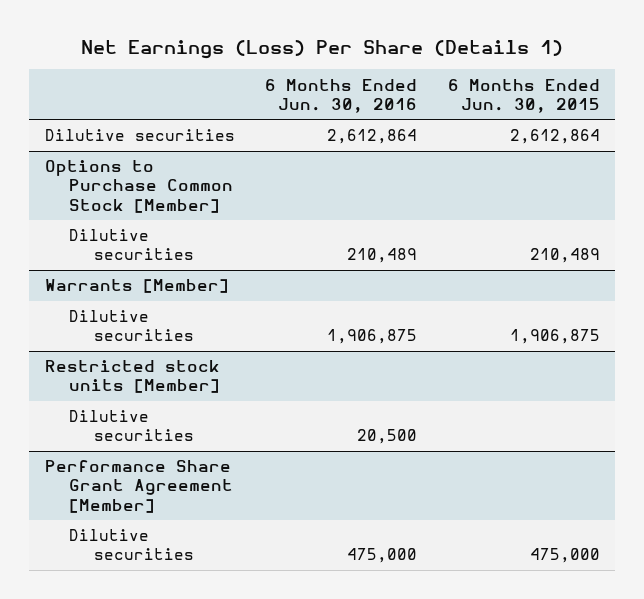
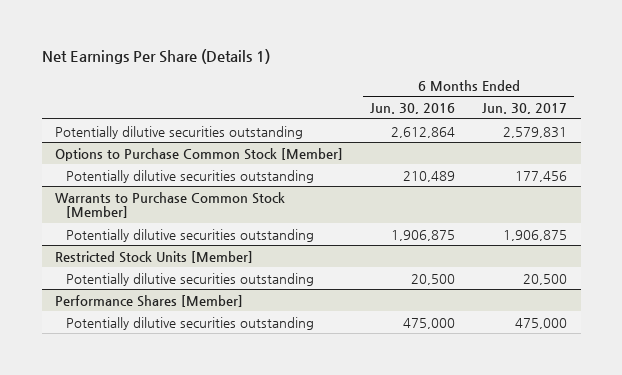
- Net Earnings (Loss) Per Share (Details 1)
+ Net Earnings Per Share (Details 1)
- | 6 Months Ended Jun. 30, 2016 | 6 Months Ended Jun. 30, 2015
+ | 6 Months Ended Jun. 30, 2016 | 6 Months Ended Jun. 30, 2017
- Dilutive securities | 2,612,864 | 2,612,864
+ Potentially dilutive securities outstanding | 2,612,864 | 2,579,831
@ Options to Purchase Common Stock [Member]
- Dilutive securities | 210,489 | 210,489
- Warrants [Member]
- Dilutive securities | 1,906,875 | 1,906,875
- Restricted stock units [Member]
- Dilutive securities | 20,500 |
- Performance Share Grant Agreement [Member]
- Dilutive securities | 475,000 | 475,000
@ Options to Purchase Common Stock [Member]
+ Potentially dilutive securities outstanding | 210,489 | 177,456
+ Warrants to Purchase Common Stock [Member]
+ Potentially dilutive securities outstanding | 1,906,875 | 1,906,875
+ Restricted Stock Units [Member]
+ Potentially dilutive securities outstanding | 20,500 | 20,500
+ Performance Shares [Member]
+ Potentially dilutive securities outstanding | 475,000 | 475,000

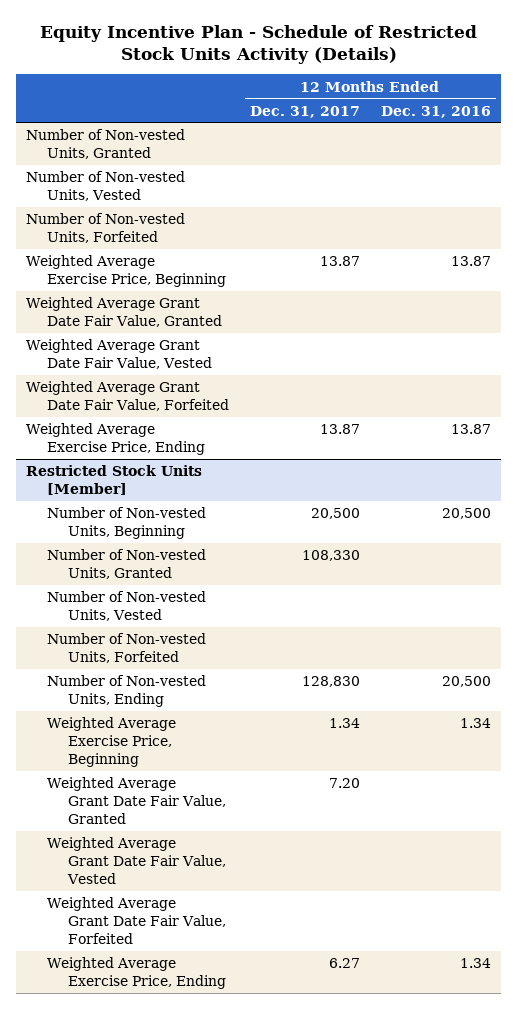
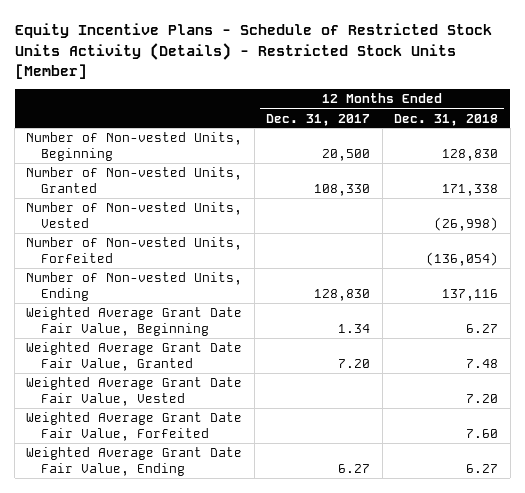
- Equity Incentive Plan - Schedule of Restricted Stock Units Activity (Details)
+ Equity Incentive Plans - Schedule of Restricted Stock Units Activity (Details) - Restricted Stock Units [Member]
- | 12 Months Ended Dec. 31, 2017 | 12 Months Ended Dec. 31, 2016
+ | 12 Months Ended Dec. 31, 2017 | 12 Months Ended Dec. 31, 2018
- Number of Non-vested Units, Granted
- Number of Non-vested Units, Vested
- Number of Non-vested Units, Forfeited
- Weighted Average Exercise Price, Beginning | 13.87 | 13.87
- Weighted Average Grant Date Fair Value, Granted
- Weighted Average Grant Date Fair Value, Vested
- Weighted Average Grant Date Fair Value, Forfeited
- Weighted Average Exercise Price, Ending | 13.87 | 13.87
- Restricted Stock Units [Member]
- Weighted Average Exercise Price, Beginning | 1.34 | 1.34
+ Weighted Average Grant Date Fair Value, Beginning | 1.34 | 6.27
- Weighted Average Exercise Price, Ending | 6.27 | 1.34
+ Weighted Average Grant Date Fair Value, Ending | 6.27 | 6.27

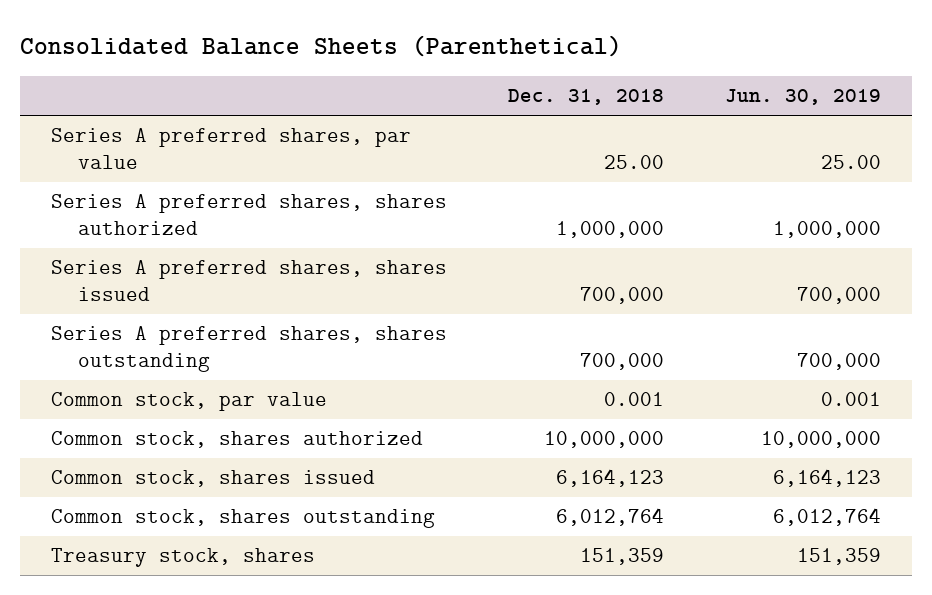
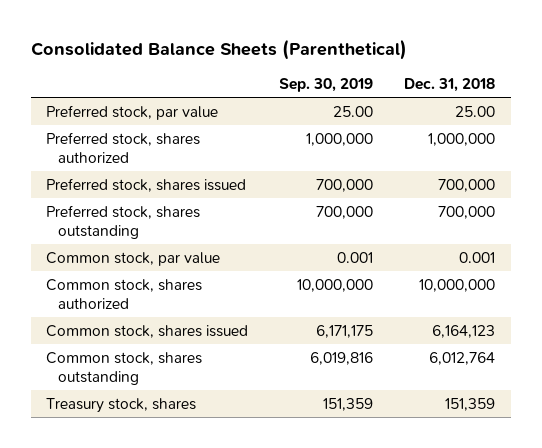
- | Dec. 31, 2018 | Jun. 30, 2019
+ | Sep. 30, 2019 | Dec. 31, 2018
- Series A preferred shares, par value | 25.00 | 25.00
- Series A preferred shares, shares authorized | 1,000,000 | 1,000,000
- Series A preferred shares, shares issued | 700,000 | 700,000
- Series A preferred shares, shares outstanding | 700,000 | 700,000
+ Preferred stock, par value | 25.00 | 25.00
+ Preferred stock, shares authorized | 1,000,000 | 1,000,000
+ Preferred stock, shares issued | 700,000 | 700,000
+ Preferred stock, shares outstanding | 700,000 | 700,000

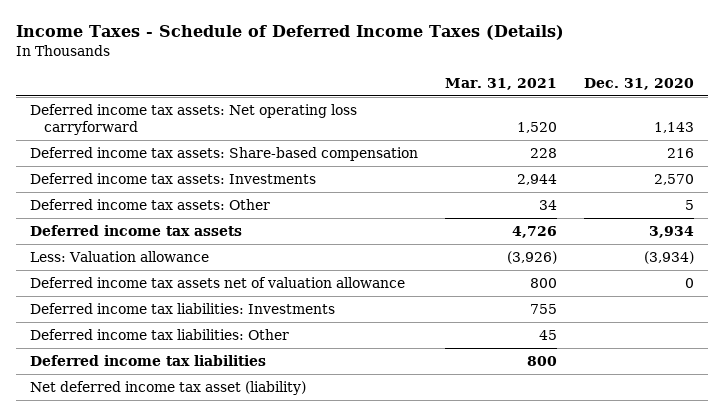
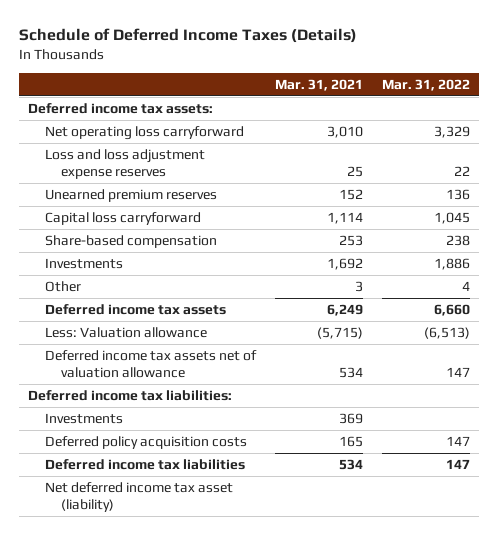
- Income Taxes - Schedule of Deferred Income Taxes (Details)
+ Schedule of Deferred Income Taxes (Details)
- | Mar. 31, 2021 | Dec. 31, 2020
+ | Mar. 31, 2021 | Mar. 31, 2022
- Deferred income tax assets: Net operating loss carryforward | 1,520 | 1,143
- Deferred income tax assets: Share-based compensation | 228 | 216
- Deferred income tax assets: Investments | 2,944 | 2,570
- Deferred income tax assets: Other | 34 | 5
- Deferred income tax assets | 4,726 | 3,934
- Less: Valuation allowance | (3,926) | (3,934)
- Deferred income tax assets net of valuation allowance | 800 | 0
- Deferred income tax liabilities: Investments | 755 |
- Deferred income tax liabilities: Other | 45 |
- Deferred income tax liabilities | 800 |
+ Deferred income tax assets:
+ Net operating loss carryforward | 3,010 | 3,329
+ Loss and loss adjustment expense reserves | 25 | 22
+ Unearned premium reserves | 152 | 136
+ Capital loss carryforward | 1,114 | 1,045
+ Share-based compensation | 253 | 238
+ Investments | 1,692 | 1,886
+ Other | 3 | 4
+ Deferred income tax assets | 6,249 | 6,660
+ Less: Valuation allowance | (5,715) | (6,513)
+ Deferred income tax assets net of valuation allowance | 534 | 147
+ Deferred income tax liabilities:
+ Investments | 369 |
+ Deferred policy acquisition costs | 165 | 147
+ Deferred income tax liabilities | 534 | 147

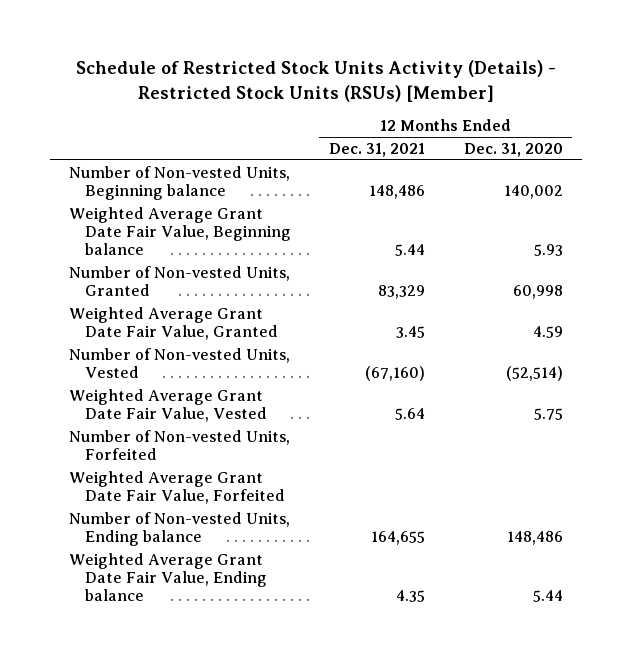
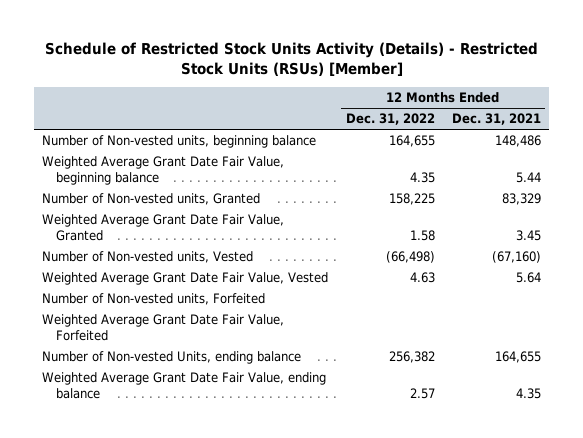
- | 12 Months Ended Dec. 31, 2021 | 12 Months Ended Dec. 31, 2020
+ | 12 Months Ended Dec. 31, 2022 | 12 Months Ended Dec. 31, 2021
- Number of Non-vested Units, Beginning balance | 148,486 | 140,002
- Weighted Average Grant Date Fair Value, Beginning balance | 5.44 | 5.93
- Number of Non-vested Units, Granted | 83,329 | 60,998
+ Number of Non-vested units, beginning balance | 164,655 | 148,486
+ Weighted Average Grant Date Fair Value, beginning balance | 4.35 | 5.44
+ Number of Non-vested units, Granted | 158,225 | 83,329
- Number of Non-vested Units, Vested | (67,160) | (52,514)
+ Number of Non-vested units, Vested | (66,498) | (67,160)
- Number of Non-vested Units, Forfeited
+ Number of Non-vested units, Forfeited
- Number of Non-vested Units, Ending balance | 164,655 | 148,486
- Weighted Average Grant Date Fair Value, Ending balance | 4.35 | 5.44
+ Number of Non-vested Units, ending balance | 256,382 | 164,655
+ Weighted Average Grant Date Fair Value, ending balance | 2.57 | 4.35

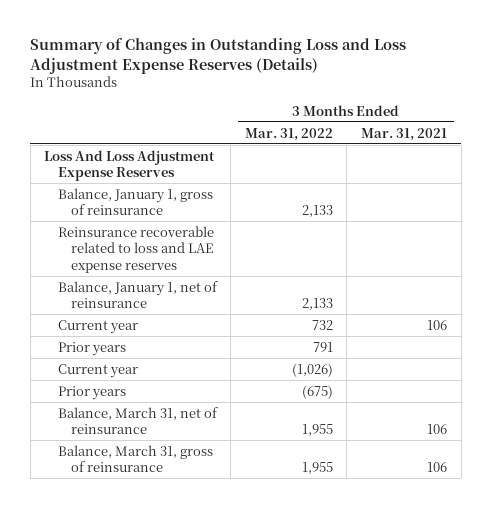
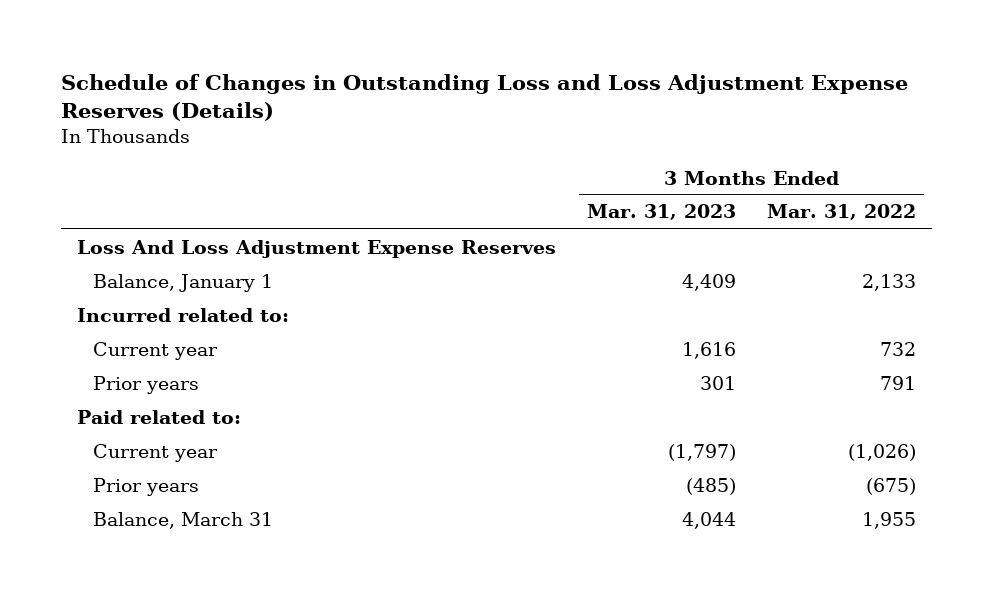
- Summary of Changes in Outstanding Loss and Loss Adjustment Expense Reserves (Details)
+ Schedule of Changes in Outstanding Loss and Loss Adjustment Expense Reserves (Details)
- | 3 Months Ended Mar. 31, 2022 | 3 Months Ended Mar. 31, 2021
+ | 3 Months Ended Mar. 31, 2023 | 3 Months Ended Mar. 31, 2022
- Balance, January 1, gross of reinsurance | 2,133 |
- Reinsurance recoverable related to loss and LAE expense reserves
- Balance, January 1, net of reinsurance | 2,133 |
+ Balance, January 1 | 4,409 | 2,133
+ Incurred related to:
+ Paid related to:
- Balance, March 31, net of reinsurance | 1,955 | 106
- Balance, March 31, gross of reinsurance | 1,955 | 106
+ Balance, March 31 | 4,044 | 1,955

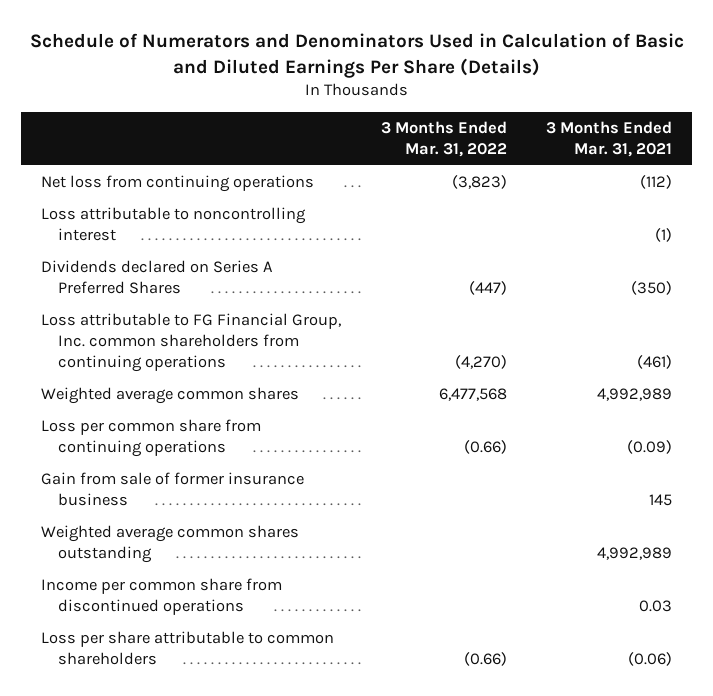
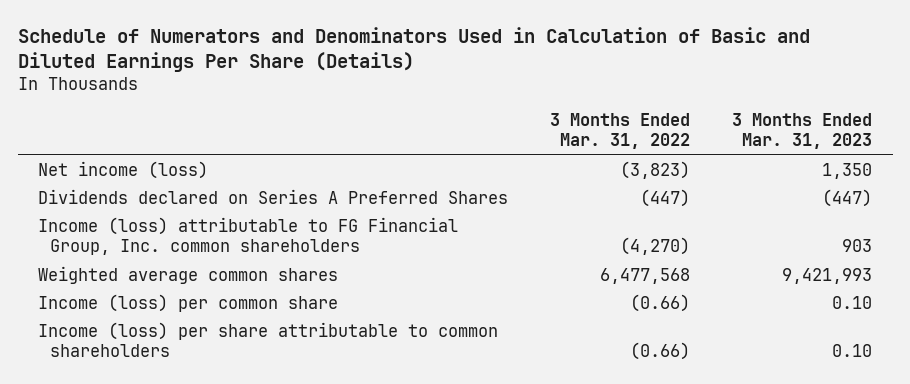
- | 3 Months Ended Mar. 31, 2022 | 3 Months Ended Mar. 31, 2021
+ | 3 Months Ended Mar. 31, 2022 | 3 Months Ended Mar. 31, 2023
- Net loss from continuing operations | (3,823) | (112)
- Loss attributable to noncontrolling interest | | (1)
+ Net income (loss) | (3,823) | 1,350
- Loss attributable to FG Financial Group, Inc. common shareholders from continuing operations | (4,270) | (461)
+ Income (loss) attributable to FG Financial Group, Inc. common shareholders | (4,270) | 903
- Loss per common share from continuing operations | (0.66) | (0.09)
- Gain from sale of former insurance business | | 145
- Weighted average common shares outstanding | | 4,992,989
- Income per common share from discontinued operations | | 0.03
- Loss per share attributable to common shareholders | (0.66) | (0.06)
+ Income (loss) per common share | (0.66) | 0.10
+ Income (loss) per share attributable to common shareholders | (0.66) | 0.10

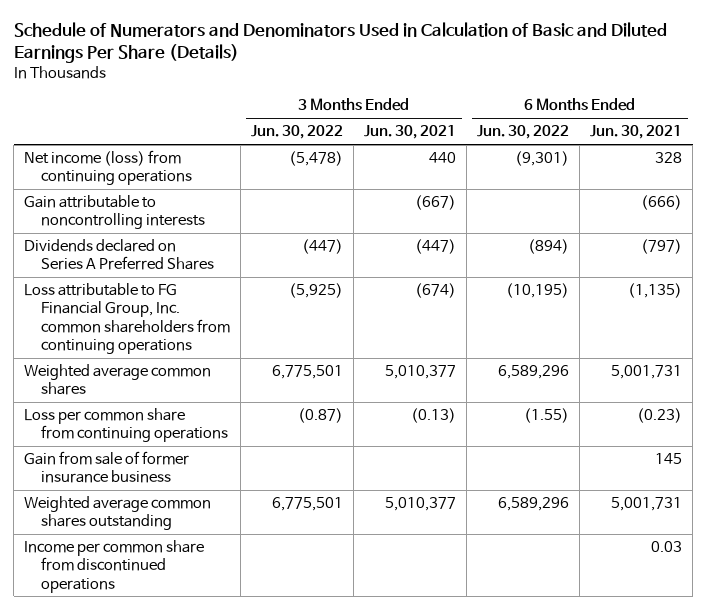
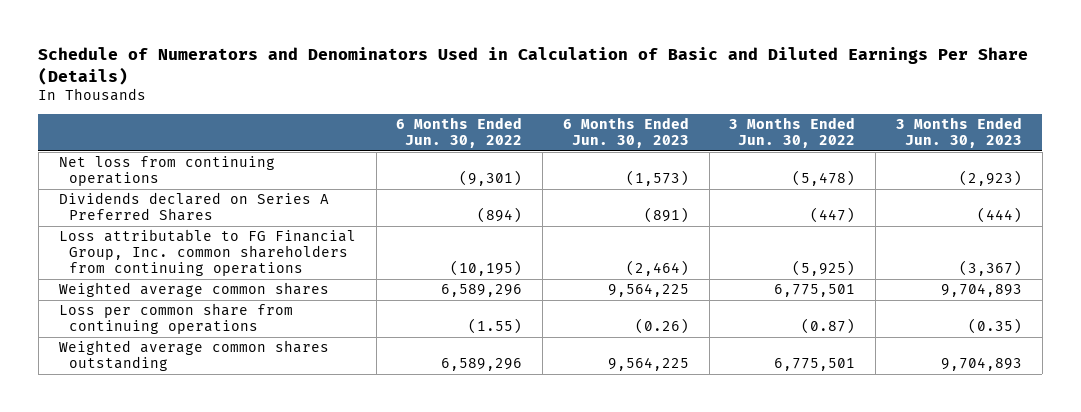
- | 3 Months Ended Jun. 30, 2022 | 3 Months Ended Jun. 30, 2021 | 6 Months Ended Jun. 30, 2022 | 6 Months Ended Jun. 30, 2021
+ | 6 Months Ended Jun. 30, 2022 | 6 Months Ended Jun. 30, 2023 | 3 Months Ended Jun. 30, 2022 | 3 Months Ended Jun. 30, 2023
- Net income (loss) from continuing operations | (5,478) | 440 | (9,301) | 328
- Gain attributable to noncontrolling interests | | (667) | | (666)
+ Net loss from continuing operations | (9,301) | (1,573) | (5,478) | (2,923)
- Gain from sale of former insurance business | | | | 145
- Income per common share from discontinued operations | | | | 0.03

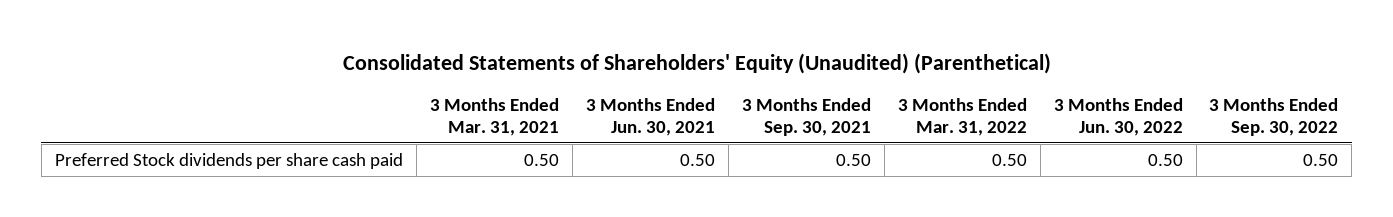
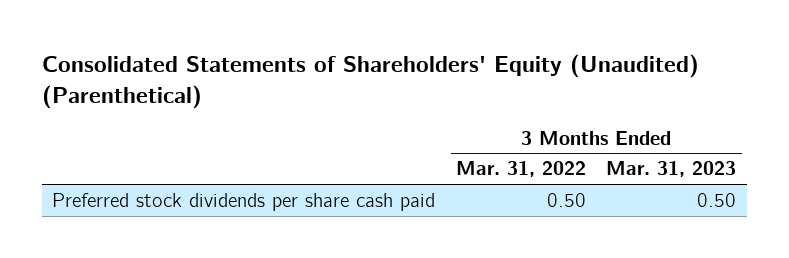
- | 3 Months Ended Mar. 31, 2021 | 3 Months Ended Jun. 30, 2021 | 3 Months Ended Sep. 30, 2021 | 3 Months Ended Mar. 31, 2022 | 3 Months Ended Jun. 30, 2022 | 3 Months Ended Sep. 30, 2022
+ | 3 Months Ended Mar. 31, 2022 | 3 Months Ended Mar. 31, 2023
- Preferred Stock dividends per share cash paid | 0.50 | 0.50 | 0.50 | 0.50 | 0.50 | 0.50
+ Preferred stock dividends per share cash paid | 0.50 | 0.50

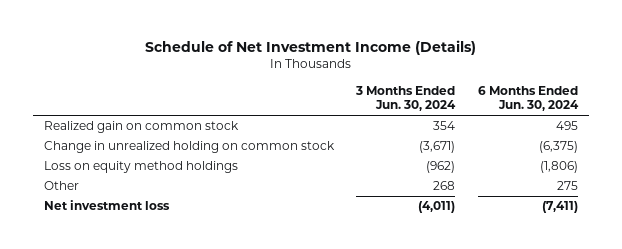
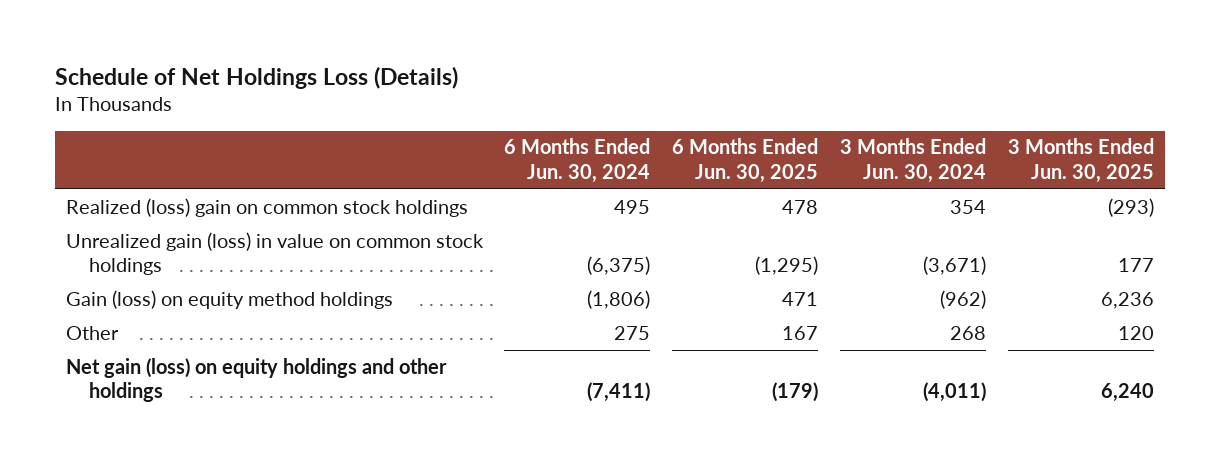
- Schedule of Net Investment Income (Details)
+ Schedule of Net Holdings Loss (Details)
- | 3 Months Ended Jun. 30, 2024 | 6 Months Ended Jun. 30, 2024
+ | 6 Months Ended Jun. 30, 2024 | 6 Months Ended Jun. 30, 2025 | 3 Months Ended Jun. 30, 2024 | 3 Months Ended Jun. 30, 2025
- Realized gain on common stock | 354 | 495
- Change in unrealized holding on common stock | (3,671) | (6,375)
- Loss on equity method holdings | (962) | (1,806)
+ Realized (loss) gain on common stock holdings | 495 | 478 | 354 | (293)
+ Unrealized gain (loss) in value on common stock holdings | (6,375) | (1,295) | (3,671) | 177
+ Gain (loss) on equity method holdings | (1,806) | 471 | (962) | 6,236
- Net investment loss | (4,011) | (7,411)
+ Net gain (loss) on equity holdings and other holdings | (7,411) | (179) | (4,011) | 6,240

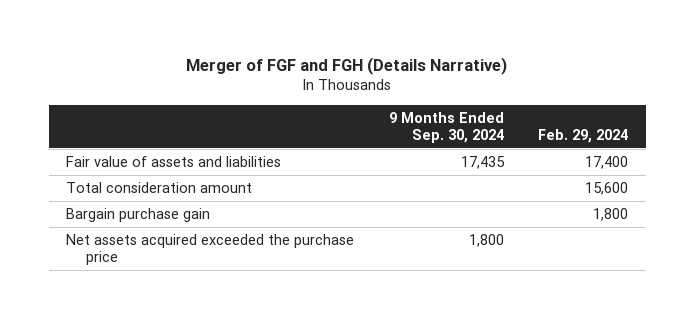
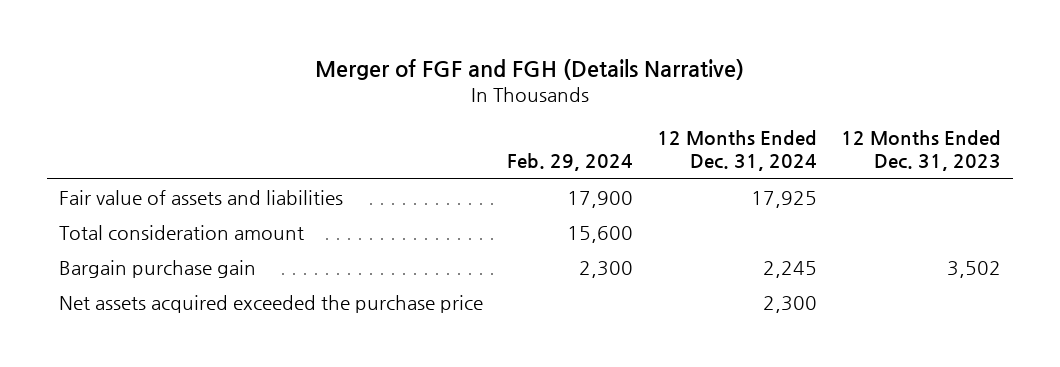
- | 9 Months Ended Sep. 30, 2024 | Feb. 29, 2024
+ | Feb. 29, 2024 | 12 Months Ended Dec. 31, 2024 | 12 Months Ended Dec. 31, 2023
- Fair value of assets and liabilities | 17,435 | 17,400
+ Fair value of assets and liabilities | 17,900 | 17,925 |
- Bargain purchase gain | | 1,800
+ Bargain purchase gain | 2,300 | 2,245 | 3,502

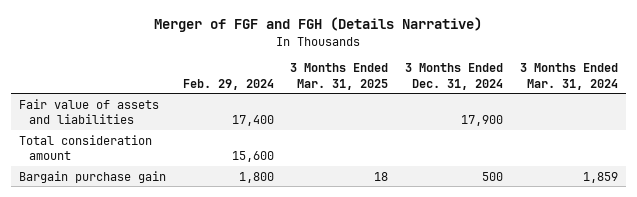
- | Feb. 29, 2024 | 12 Months Ended Dec. 31, 2024 | 12 Months Ended Dec. 31, 2023
+ | Feb. 29, 2024 | 3 Months Ended Mar. 31, 2025 | 3 Months Ended Dec. 31, 2024 | 3 Months Ended Mar. 31, 2024
- Fair value of assets and liabilities | 17,900 | 17,925 |
+ Fair value of assets and liabilities | 17,400 | | 17,900 |
- Bargain purchase gain | 2,300 | 2,245 | 3,502
- Net assets acquired exceeded the purchase price | | 2,300 |
+ Bargain purchase gain | 1,800 | 18 | 500 | 1,859

